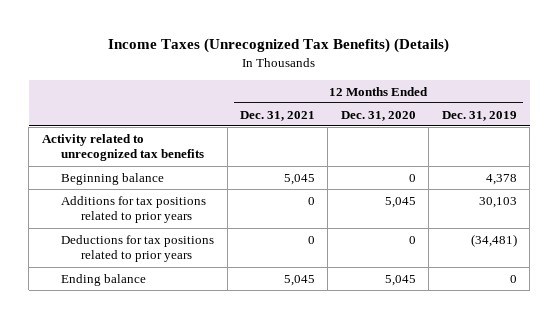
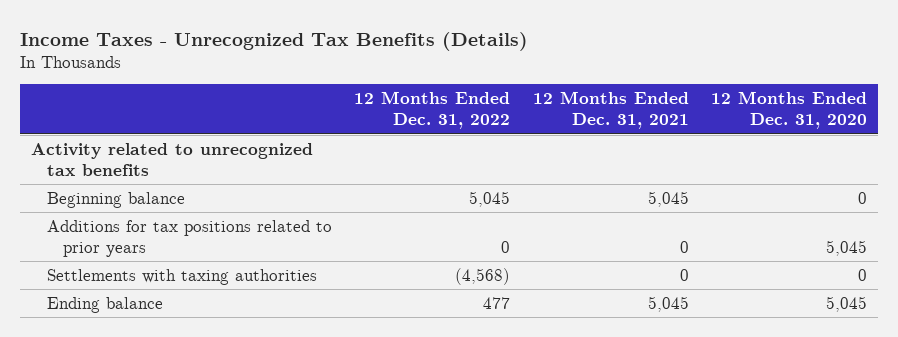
- Income Taxes (Unrecognized Tax Benefits) (Details)
+ Income Taxes - Unrecognized Tax Benefits (Details)
- | 12 Months Ended Dec. 31, 2021 | 12 Months Ended Dec. 31, 2020 | 12 Months Ended Dec. 31, 2019
+ | 12 Months Ended Dec. 31, 2022 | 12 Months Ended Dec. 31, 2021 | 12 Months Ended Dec. 31, 2020
- Deductions for tax positions related to prior years | 0 | 0 | (34,481)
+ Settlements with taxing authorities | (4,568) | 0 | 0

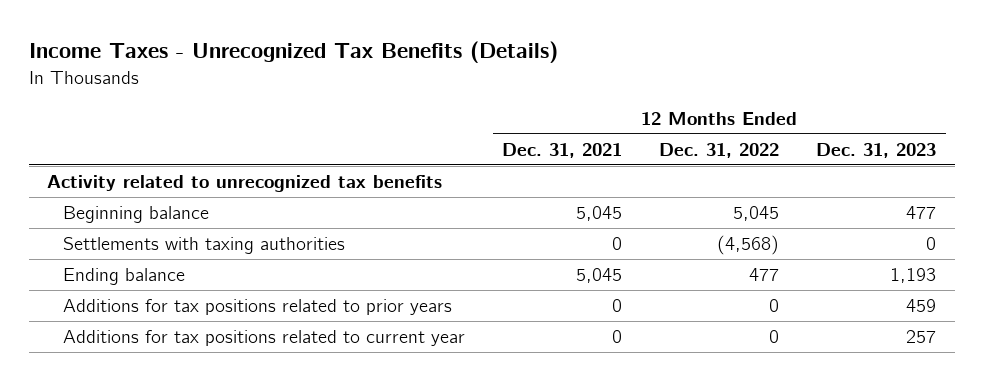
- | 12 Months Ended Dec. 31, 2022 | 12 Months Ended Dec. 31, 2021 | 12 Months Ended Dec. 31, 2020
+ | 12 Months Ended Dec. 31, 2021 | 12 Months Ended Dec. 31, 2022 | 12 Months Ended Dec. 31, 2023
moved down: Additions for tax positions related to prior years | 0 | 0 | 459
+ Additions for tax positions related to current year | 0 | 0 | 257

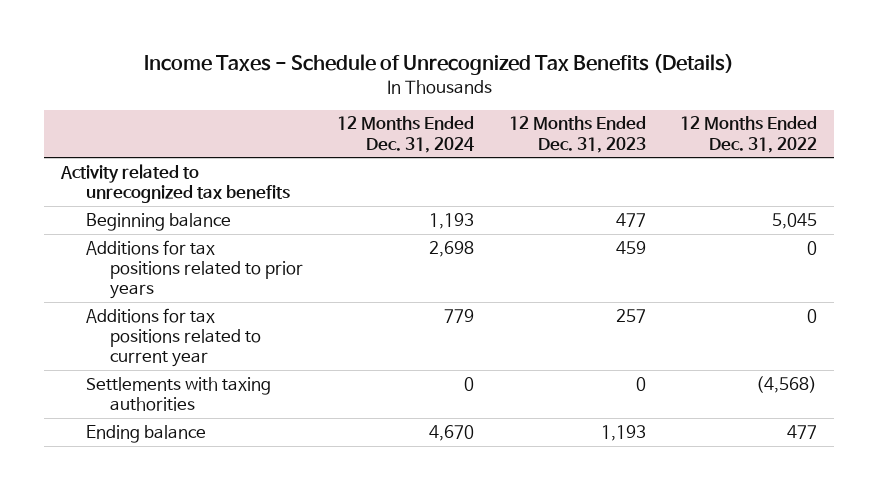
- Income Taxes - Unrecognized Tax Benefits (Details)
+ Income Taxes - Schedule of Unrecognized Tax Benefits (Details)
- | 12 Months Ended Dec. 31, 2021 | 12 Months Ended Dec. 31, 2022 | 12 Months Ended Dec. 31, 2023
+ | 12 Months Ended Dec. 31, 2024 | 12 Months Ended Dec. 31, 2023 | 12 Months Ended Dec. 31, 2022
moved down: Settlements with taxing authorities | 0 | 0 | (4,568)
moved down: Ending balance | 4,670 | 1,193 | 477

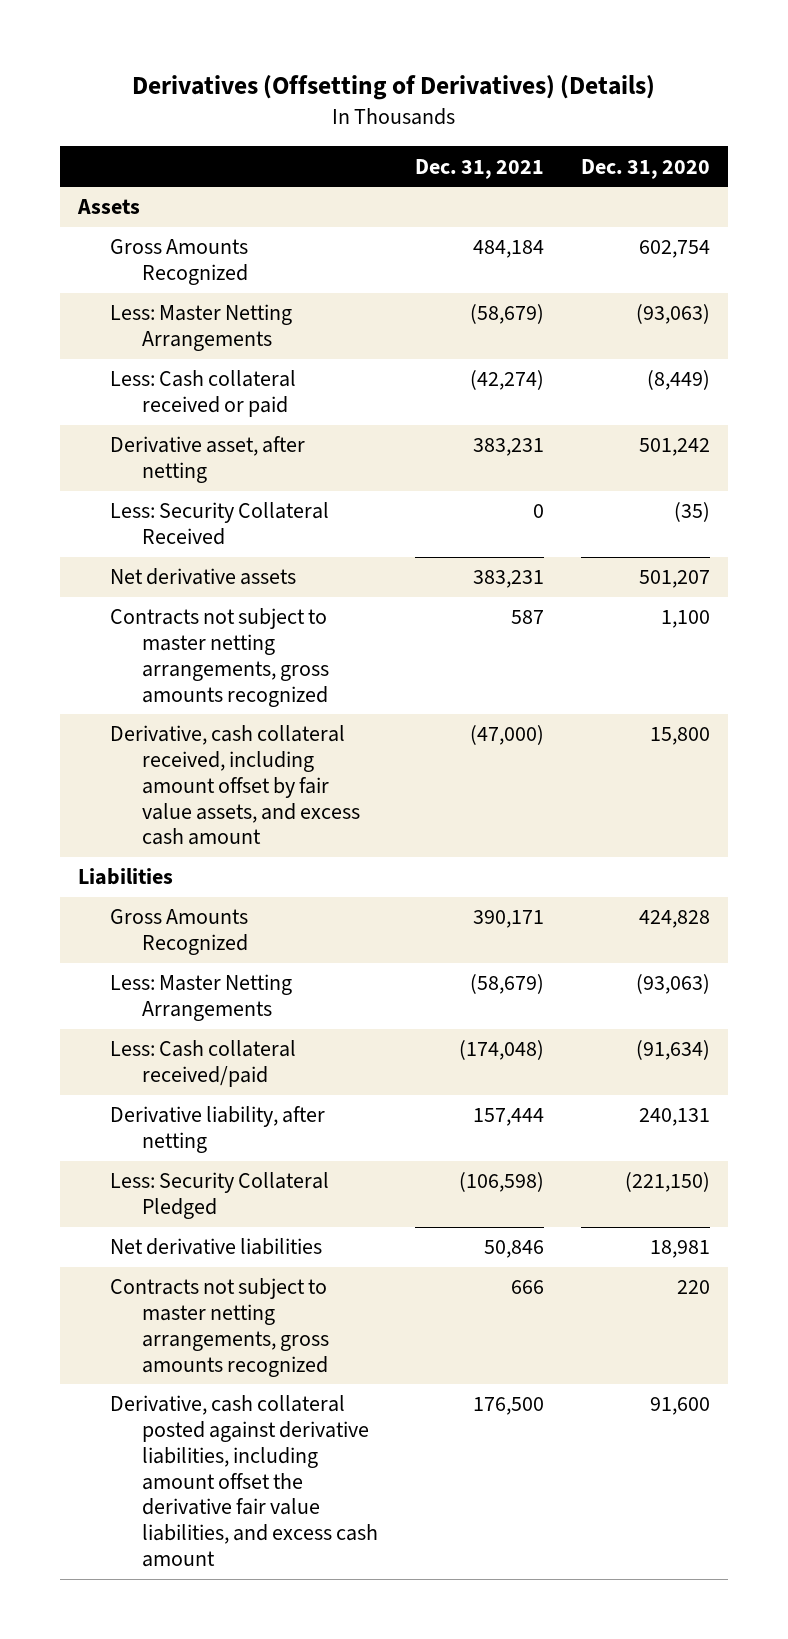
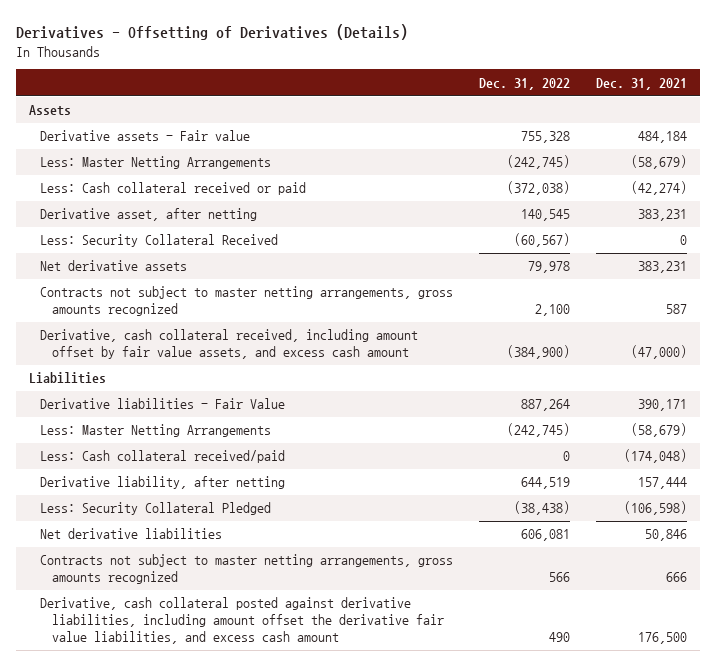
- Derivatives (Offsetting of Derivatives) (Details)
+ Derivatives - Offsetting of Derivatives (Details)
- | Dec. 31, 2021 | Dec. 31, 2020
+ | Dec. 31, 2022 | Dec. 31, 2021
- Gross Amounts Recognized | 484,184 | 602,754
+ Derivative assets - Fair value | 755,328 | 484,184
- Gross Amounts Recognized | 390,171 | 424,828
+ Derivative liabilities - Fair Value | 887,264 | 390,171

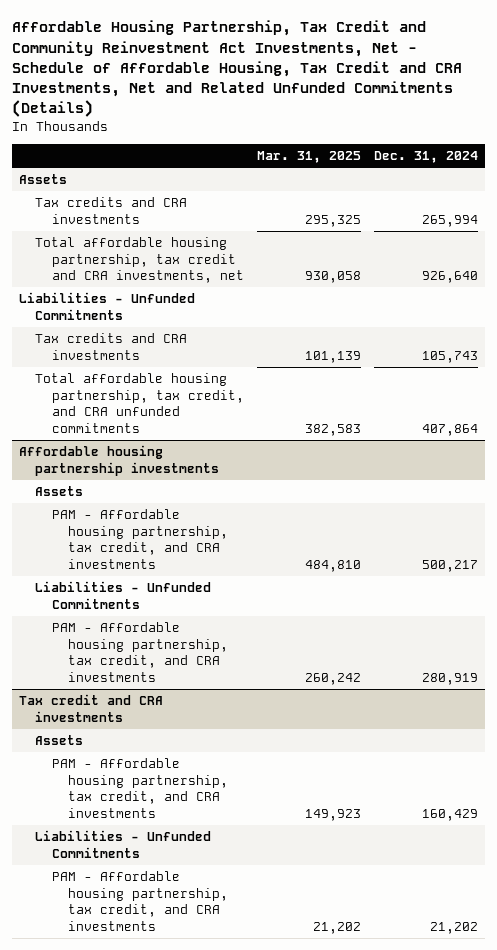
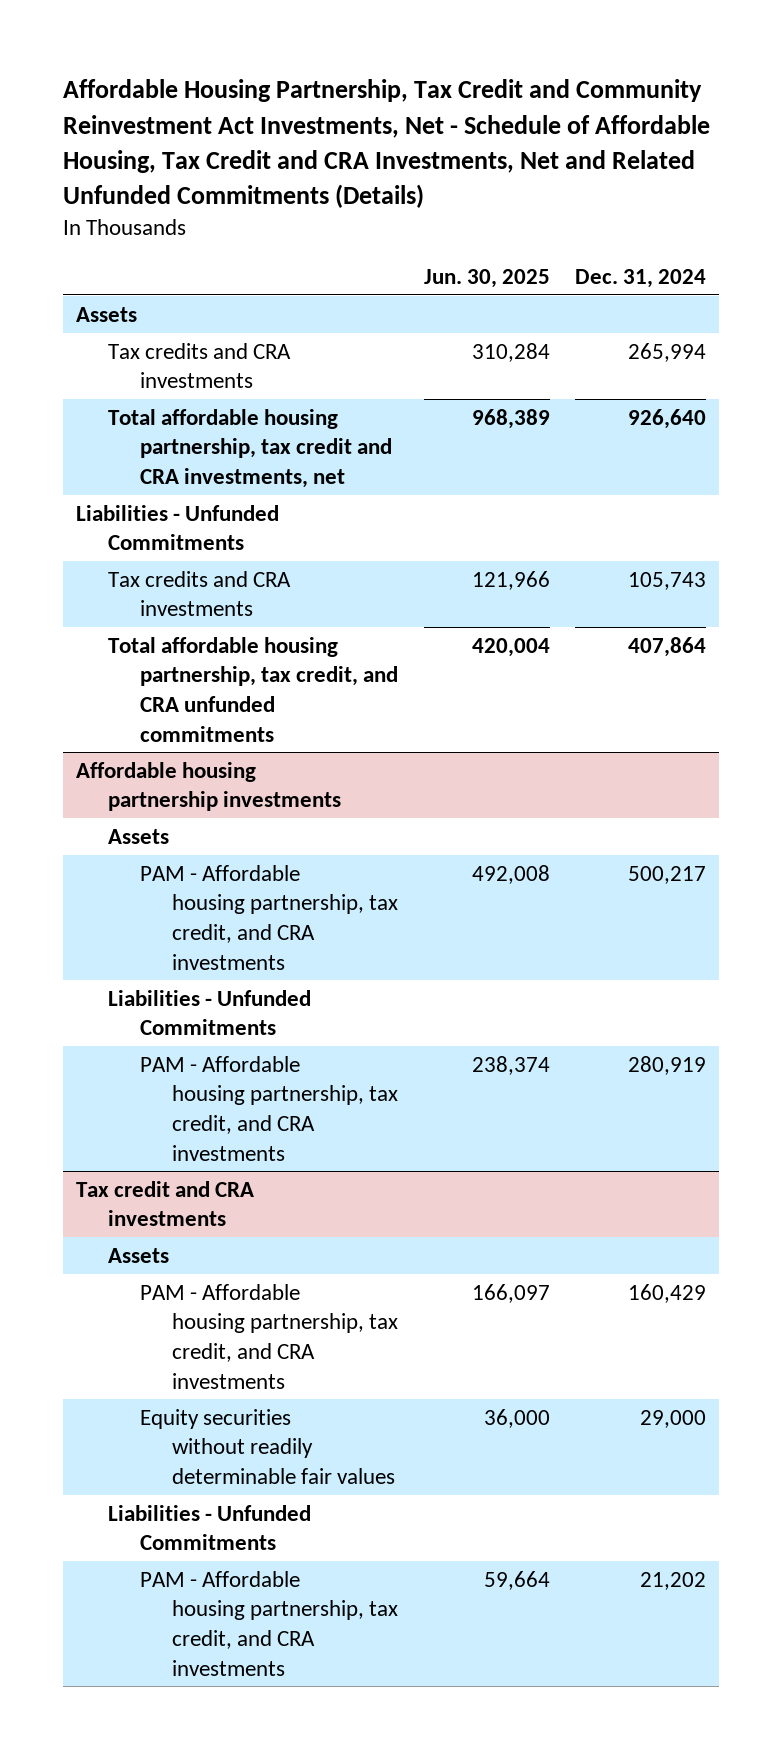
- | Mar. 31, 2025 | Dec. 31, 2024
+ | Jun. 30, 2025 | Dec. 31, 2024
@ Tax credit and CRA investments
+ Equity securities without readily determinable fair values | 36,000 | 29,000

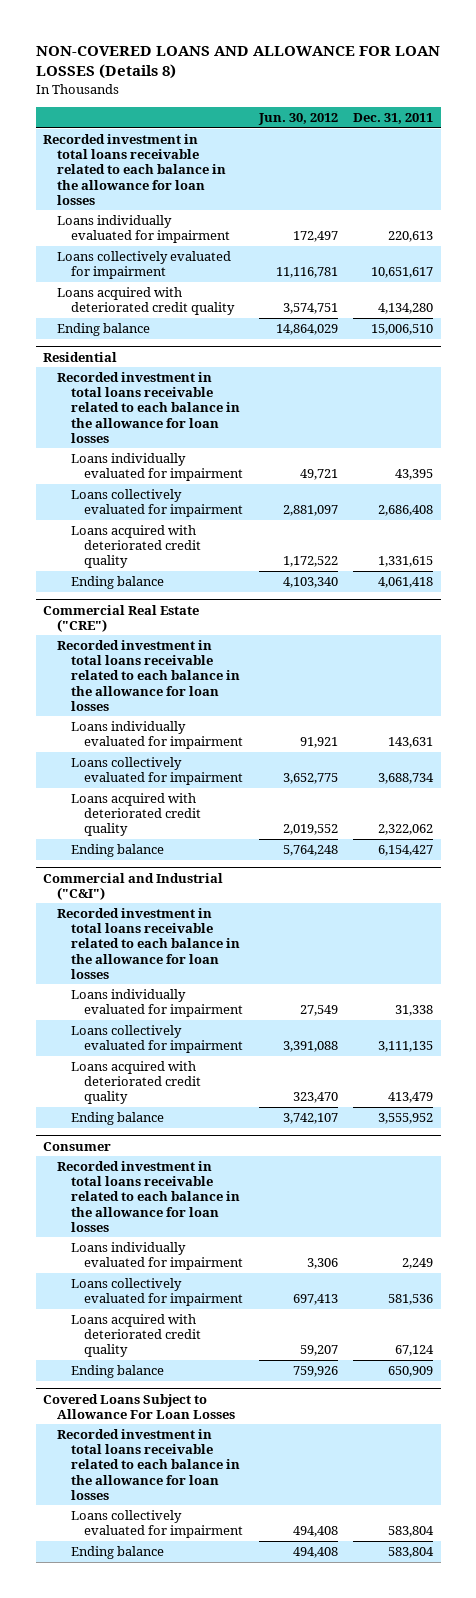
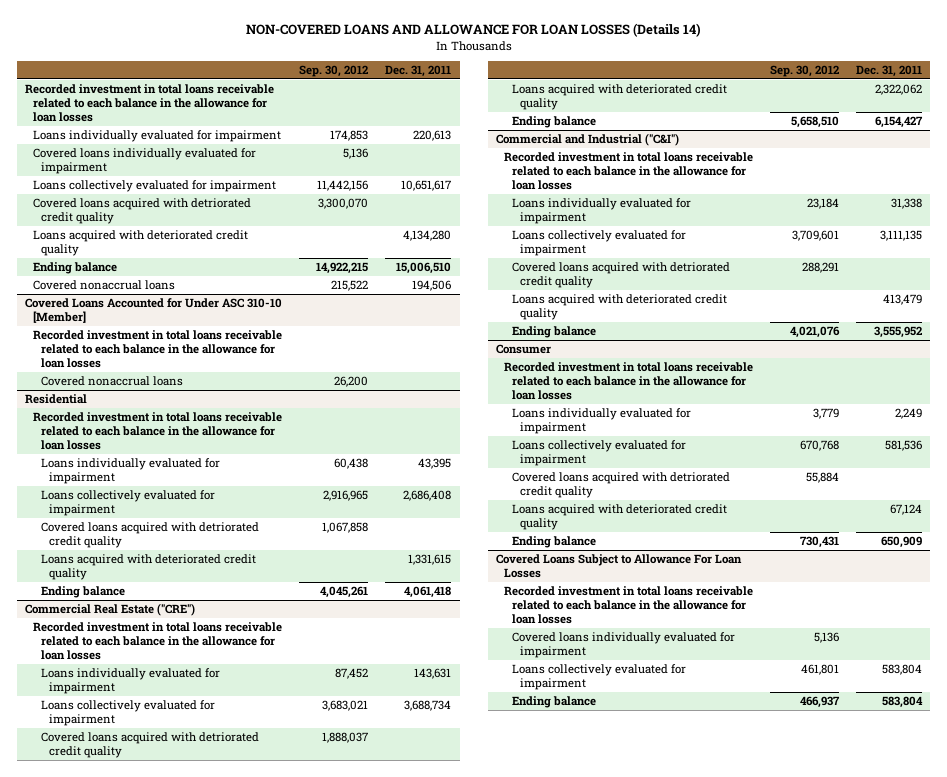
- NON-COVERED LOANS AND ALLOWANCE FOR LOAN LOSSES (Details 8)
+ NON-COVERED LOANS AND ALLOWANCE FOR LOAN LOSSES (Details 14)
- | Jun. 30, 2012 | Dec. 31, 2011
+ | Sep. 30, 2012 | Dec. 31, 2011
+ Covered loans individually evaluated for impairment | 5,136 |
+ Covered loans acquired with detriorated credit quality | 3,300,070 |
+ Covered nonaccrual loans | 215,522 | 194,506
+ Covered Loans Accounted for Under ASC 310-10 [Member]
+ Recorded investment in total loans receivable related to each balance in the allowance for loan losses
+ Covered nonaccrual loans | 26,200 |
@ Residential
+ Covered loans acquired with detriorated credit quality | 1,067,858 |
@ Commercial Real Estate ("CRE")
+ Covered loans acquired with detriorated credit quality | 1,888,037 |
@ Commercial and Industrial ("C&I")
+ Covered loans acquired with detriorated credit quality | 288,291 |
@ Consumer
+ Covered loans acquired with detriorated credit quality | 55,884 |
@ Covered Loans Subject to Allowance For Loan Losses
+ Covered loans individually evaluated for impairment | 5,136 |

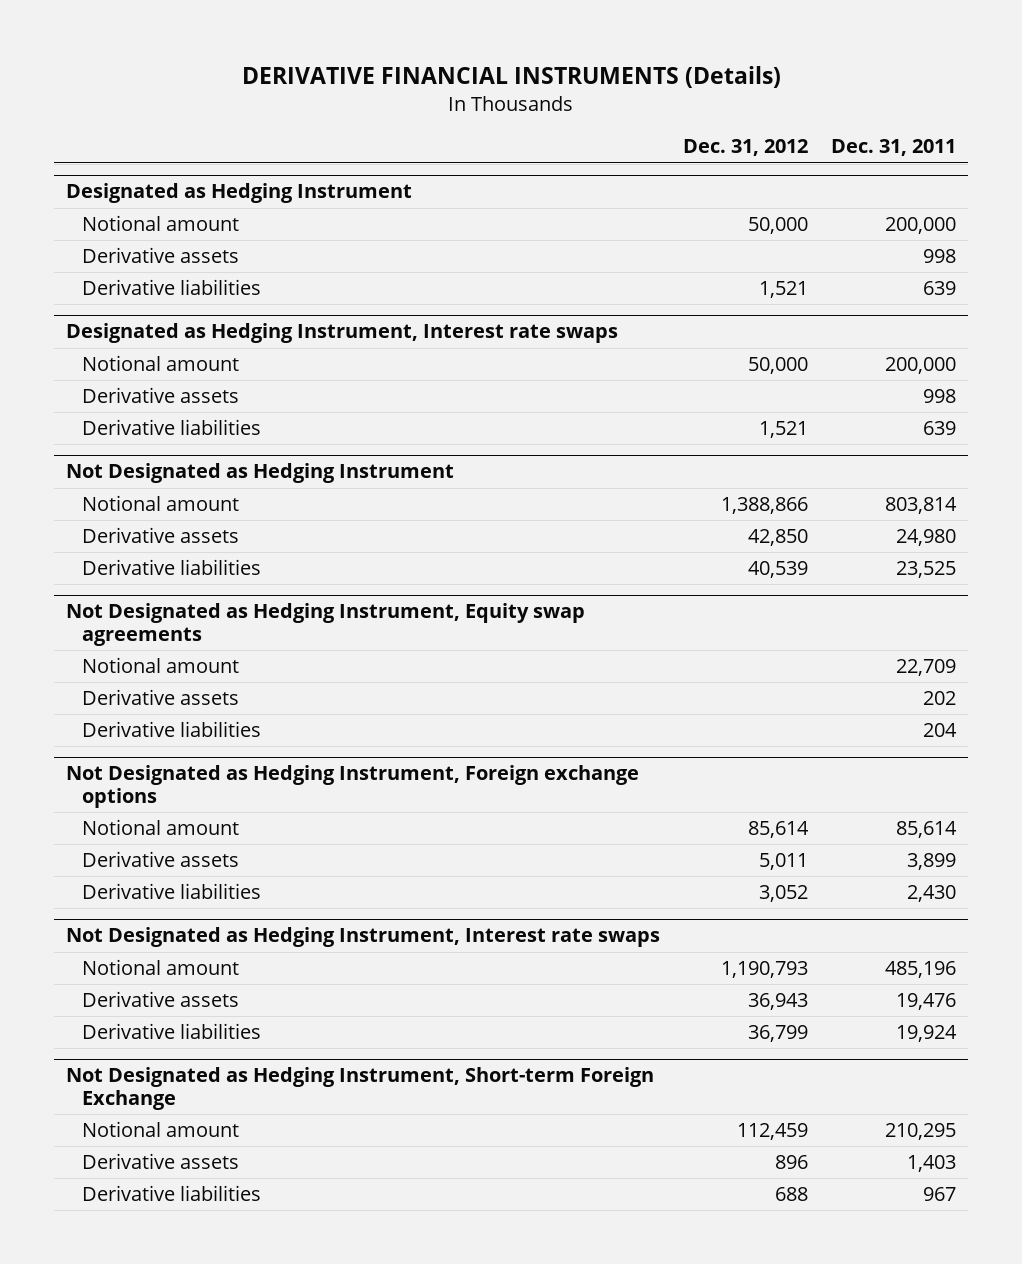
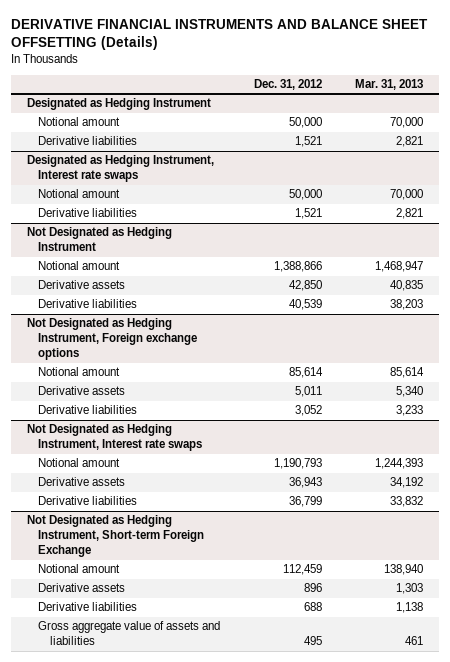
- DERIVATIVE FINANCIAL INSTRUMENTS (Details)
+ DERIVATIVE FINANCIAL INSTRUMENTS AND BALANCE SHEET OFFSETTING (Details)
- | Dec. 31, 2012 | Dec. 31, 2011
+ | Dec. 31, 2012 | Mar. 31, 2013
@ Designated as Hedging Instrument
- Derivative assets | | 998
@ Designated as Hedging Instrument, Interest rate swaps
- Derivative assets | | 998
- Not Designated as Hedging Instrument, Equity swap agreements
- Notional amount | | 22,709
- Derivative assets | | 202
- Derivative liabilities | | 204
@ Not Designated as Hedging Instrument, Short-term Foreign Exchange
+ Gross aggregate value of assets and liabilities | 495 | 461

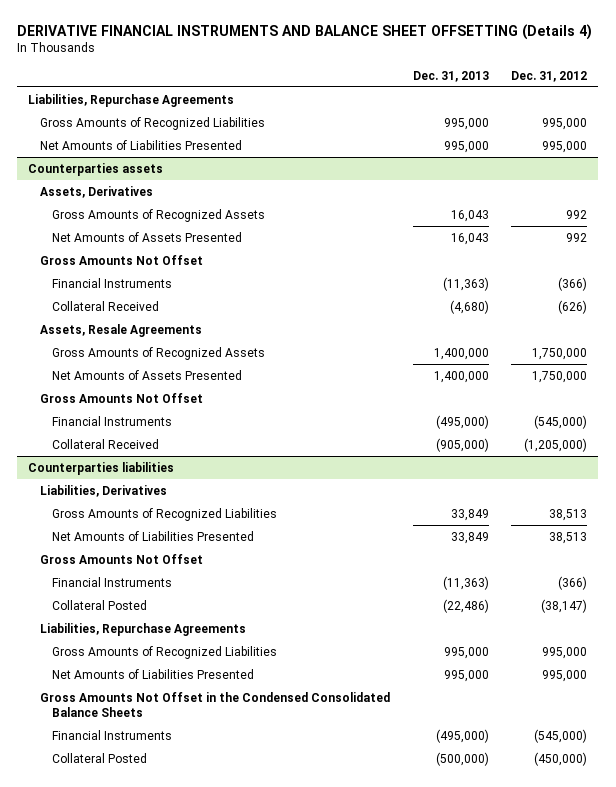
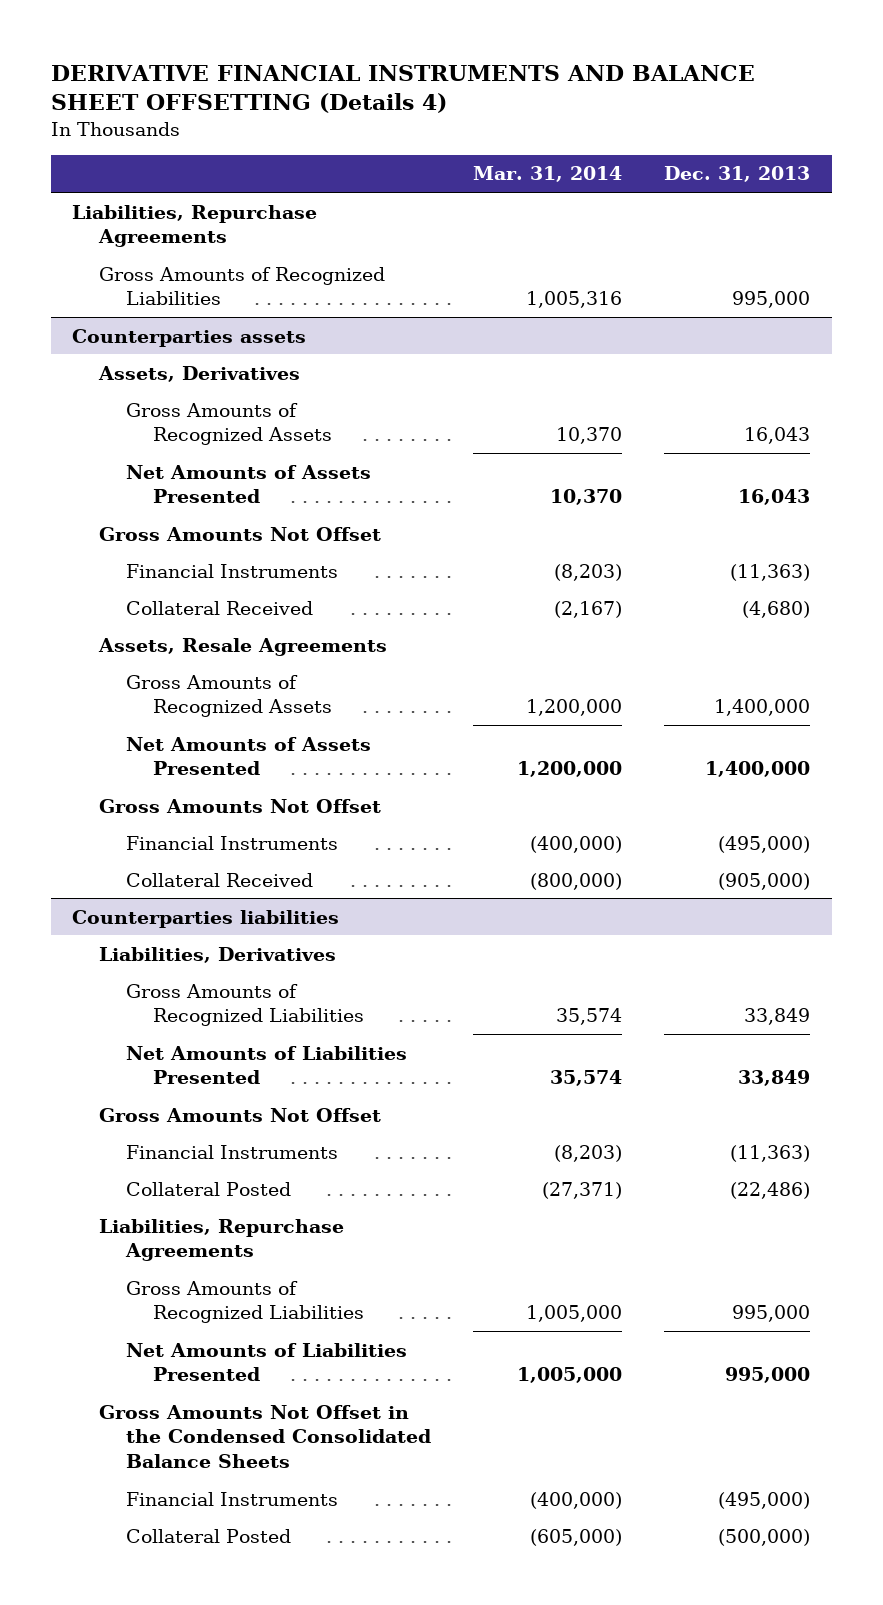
- | Dec. 31, 2013 | Dec. 31, 2012
+ | Mar. 31, 2014 | Dec. 31, 2013
- Net Amounts of Liabilities Presented | 995,000 | 995,000

